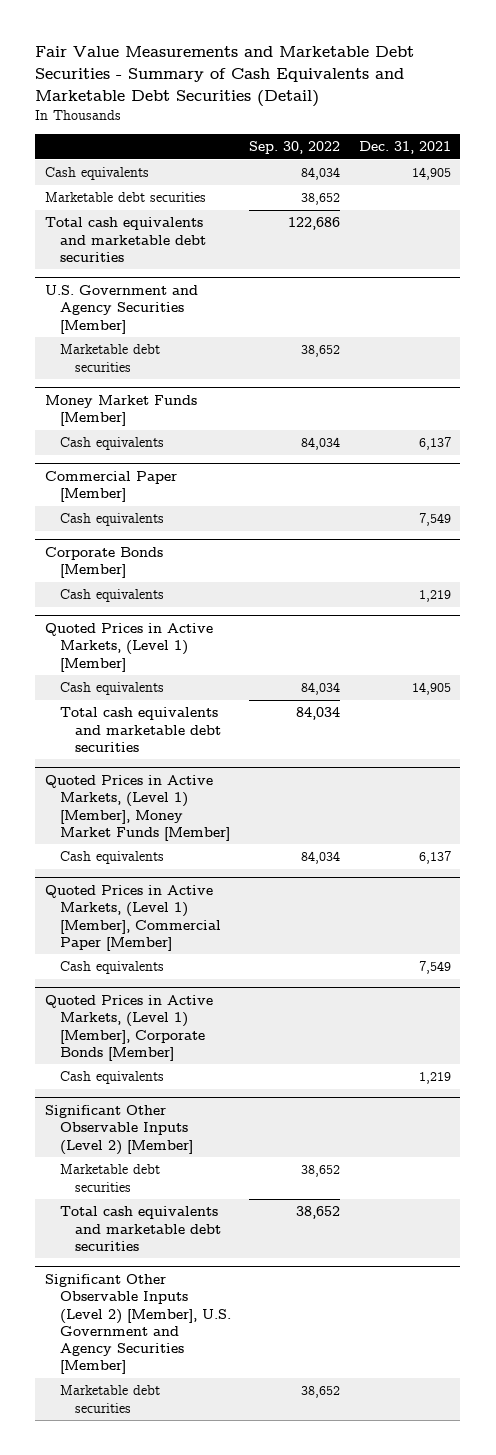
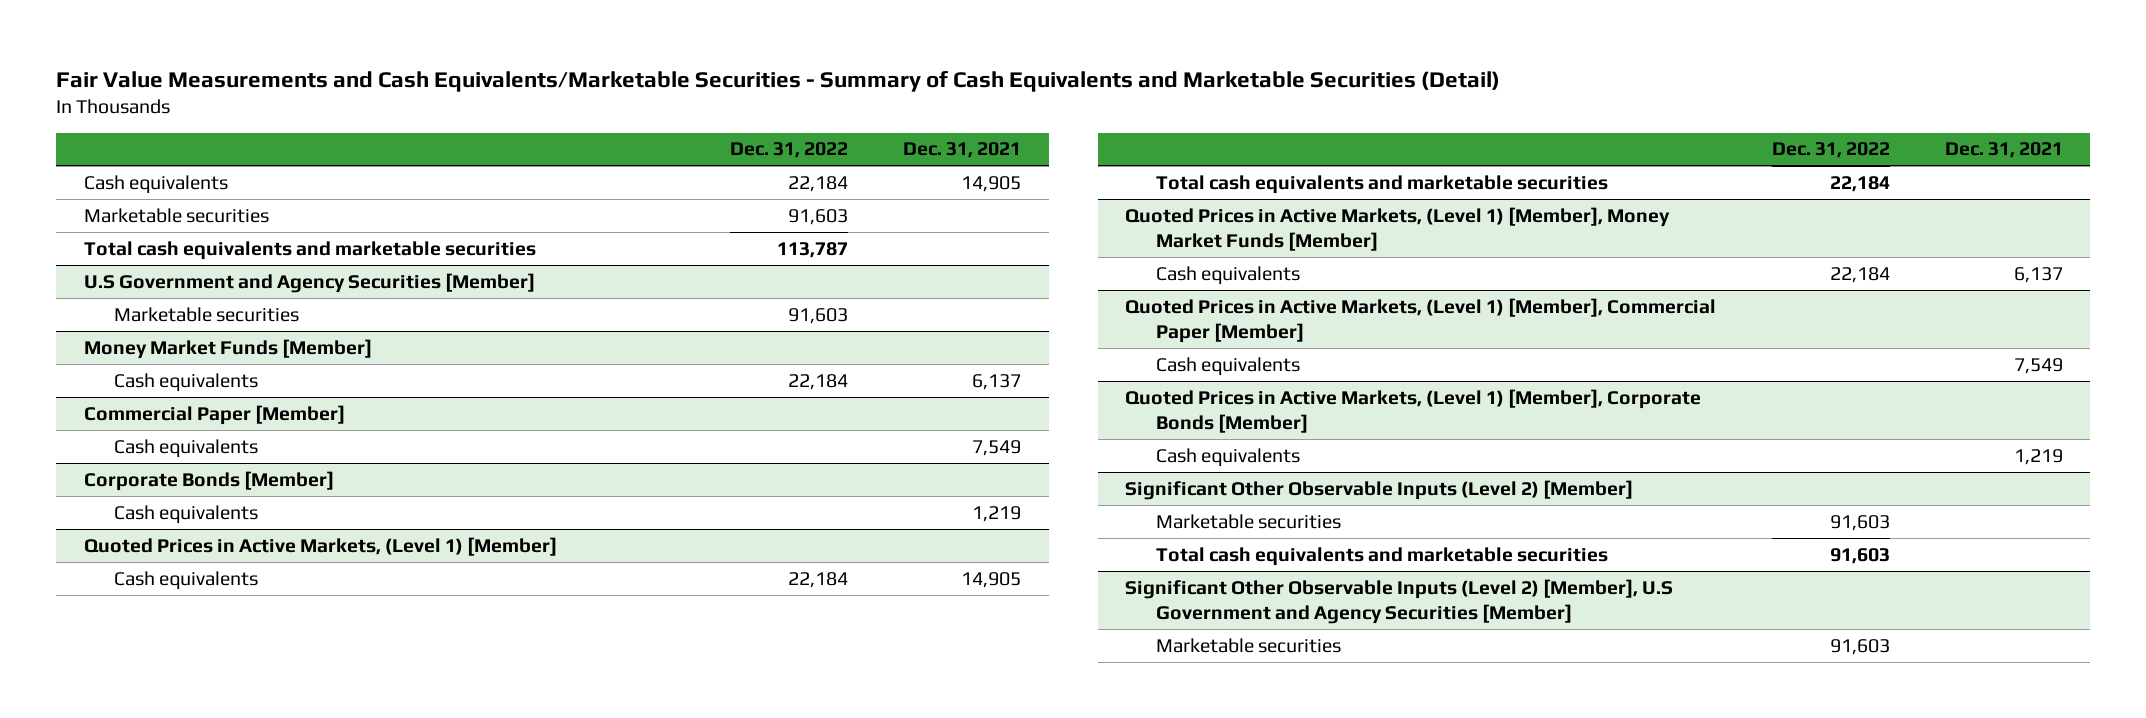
- Fair Value Measurements and Marketable Debt Securities - Summary of Cash Equivalents and Marketable Debt Securities (Detail)
+ Fair Value Measurements and Cash Equivalents/Marketable Securities - Summary of Cash Equivalents and Marketable Securities (Detail)
- | Sep. 30, 2022 | Dec. 31, 2021
+ | Dec. 31, 2022 | Dec. 31, 2021
- Marketable debt securities | 38,652 |
- Total cash equivalents and marketable debt securities | 122,686 |
- U.S. Government and Agency Securities [Member]
- Marketable debt securities | 38,652 |
+ Marketable securities | 91,603 |
+ Total cash equivalents and marketable securities | 113,787 |
+ U.S Government and Agency Securities [Member]
+ Marketable securities | 91,603 |
@ Quoted Prices in Active Markets, (Level 1) [Member]
- Total cash equivalents and marketable debt securities | 84,034 |
+ Total cash equivalents and marketable securities | 22,184 |
@ Significant Other Observable Inputs (Level 2) [Member]
- Marketable debt securities | 38,652 |
- Total cash equivalents and marketable debt securities | 38,652 |
- Significant Other Observable Inputs (Level 2) [Member], U.S. Government and Agency Securities [Member]
- Marketable debt securities | 38,652 |
@ Significant Other Observable Inputs (Level 2) [Member]
+ Marketable securities | 91,603 |
+ Total cash equivalents and marketable securities | 91,603 |
+ Significant Other Observable Inputs (Level 2) [Member], U.S Government and Agency Securities [Member]
+ Marketable securities | 91,603 |

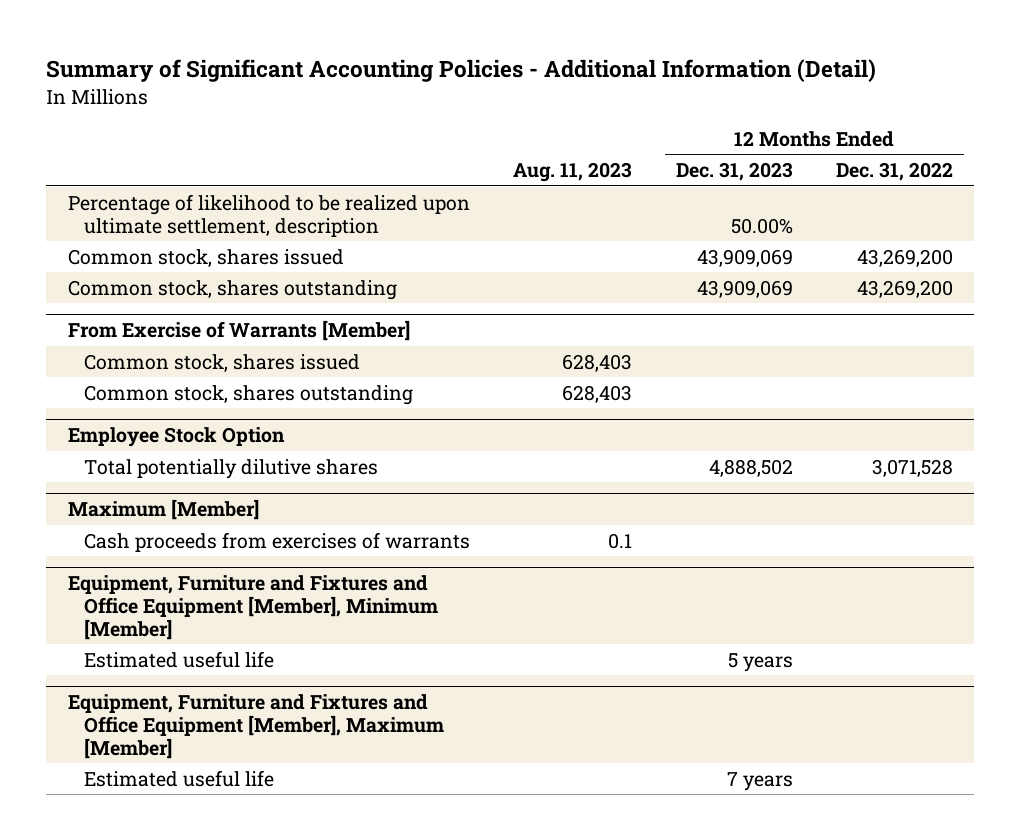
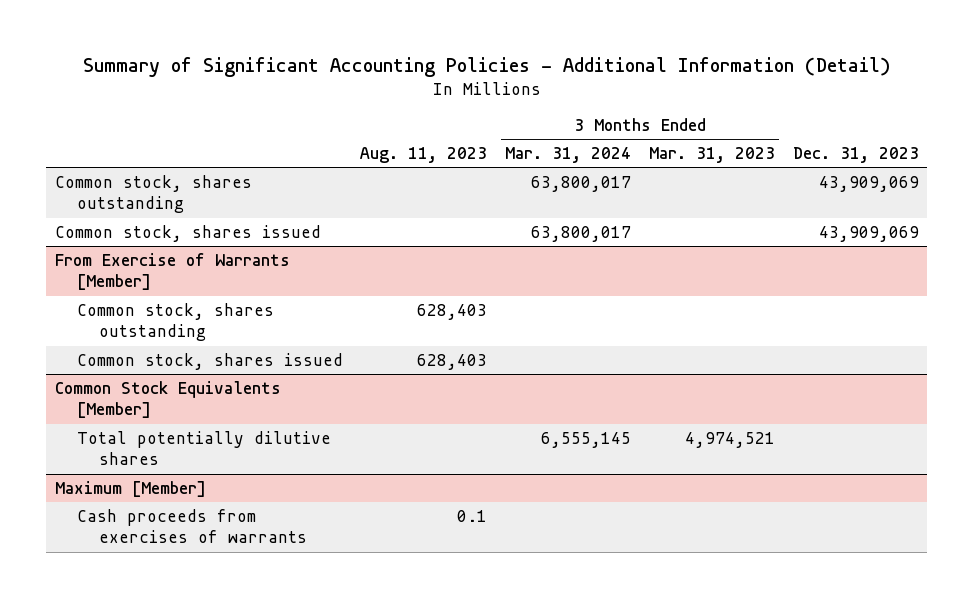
- | Aug. 11, 2023 | 12 Months Ended Dec. 31, 2023 | 12 Months Ended Dec. 31, 2022
+ | Aug. 11, 2023 | 3 Months Ended Mar. 31, 2024 | 3 Months Ended Mar. 31, 2023 | Dec. 31, 2023
- Percentage of likelihood to be realized upon ultimate settlement, description | | 50.00% |
moved down: Common stock, shares issued | | 63,800,017 | | 43,909,069
- Employee Stock Option
- Total potentially dilutive shares | | 4,888,502 | 3,071,528
@ From Exercise of Warrants [Member]
moved down: Common stock, shares issued | 628,403 | | |
+ Common Stock Equivalents [Member]
+ Total potentially dilutive shares | | 6,555,145 | 4,974,521 |
- Equipment, Furniture and Fixtures and Office Equipment [Member], Minimum [Member]
- Estimated useful life | | 5 years |
- Equipment, Furniture and Fixtures and Office Equipment [Member], Maximum [Member]
- Estimated useful life | | 7 years |

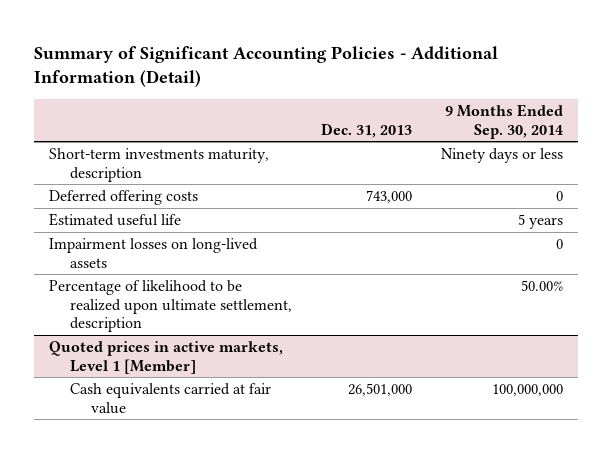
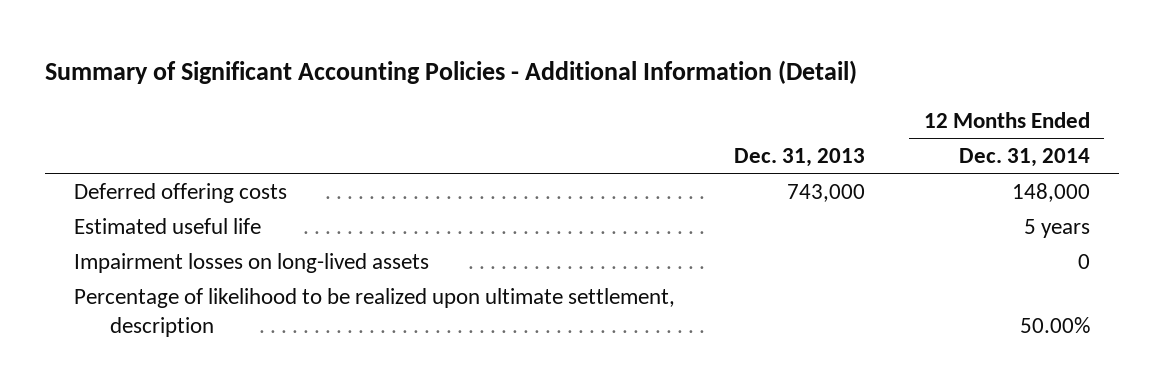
- | Dec. 31, 2013 | 9 Months Ended Sep. 30, 2014
+ | Dec. 31, 2013 | 12 Months Ended Dec. 31, 2014
- Short-term investments maturity, description | | Ninety days or less
- Quoted prices in active markets, Level 1 [Member]
- Cash equivalents carried at fair value | 26,501,000 | 100,000,000

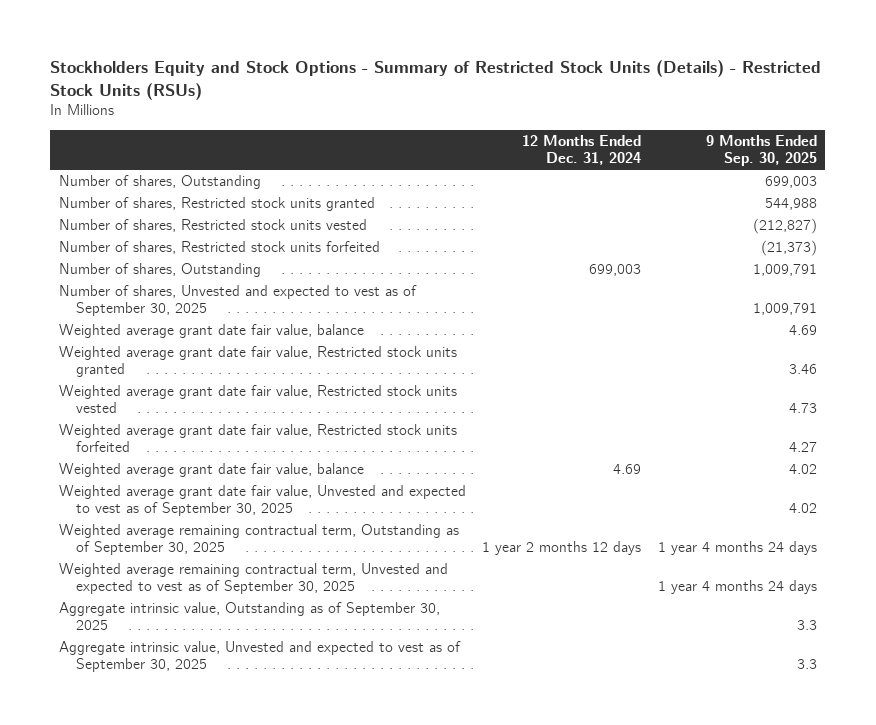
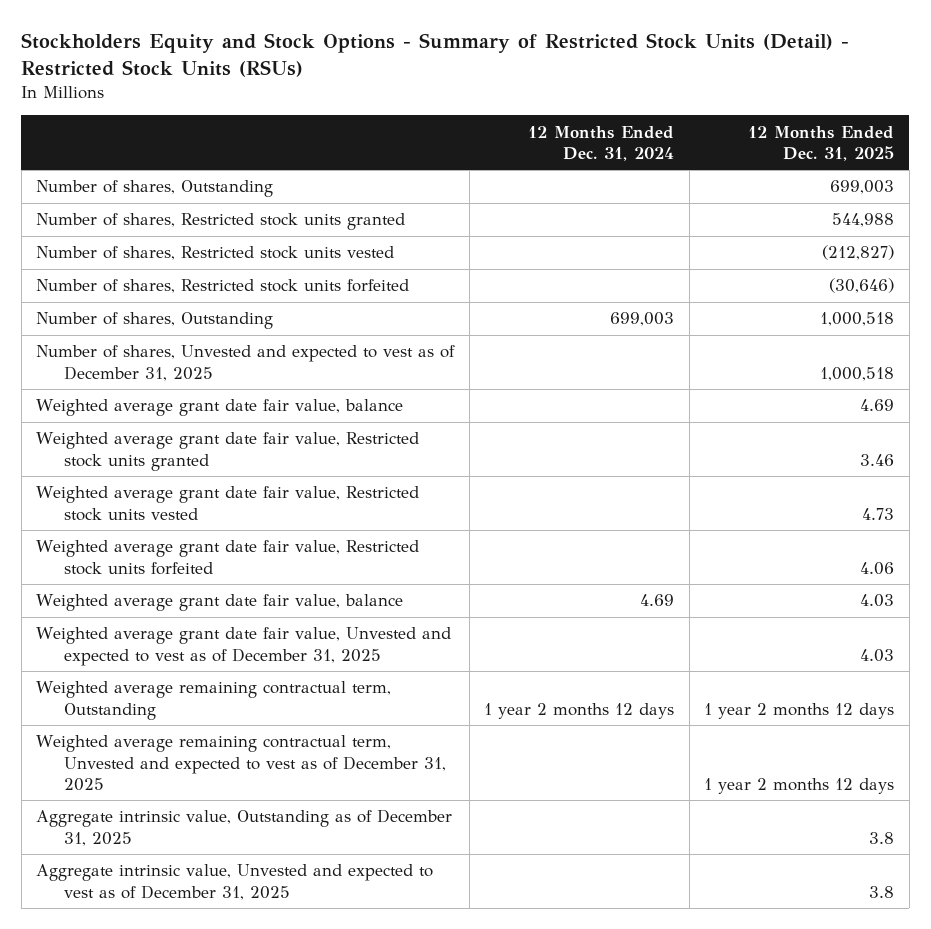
- Stockholders Equity and Stock Options - Summary of Restricted Stock Units (Details) - Restricted Stock Units (RSUs)
+ Stockholders Equity and Stock Options - Summary of Restricted Stock Units (Detail) - Restricted Stock Units (RSUs)
- | 12 Months Ended Dec. 31, 2024 | 9 Months Ended Sep. 30, 2025
+ | 12 Months Ended Dec. 31, 2024 | 12 Months Ended Dec. 31, 2025
- Number of shares, Unvested and expected to vest as of September 30, 2025 | | 1,009,791
+ Number of shares, Unvested and expected to vest as of December 31, 2025 | | 1,000,518
- Weighted average grant date fair value, Unvested and expected to vest as of September 30, 2025 | | 4.02
- Weighted average remaining contractual term, Outstanding as of September 30, 2025 | 1 year 2 months 12 days | 1 year 4 months 24 days
- Weighted average remaining contractual term, Unvested and expected to vest as of September 30, 2025 | | 1 year 4 months 24 days
- Aggregate intrinsic value, Outstanding as of September 30, 2025 | | 3.3
- Aggregate intrinsic value, Unvested and expected to vest as of September 30, 2025 | | 3.3
+ Weighted average grant date fair value, Unvested and expected to vest as of December 31, 2025 | | 4.03
+ Weighted average remaining contractual term, Outstanding | 1 year 2 months 12 days | 1 year 2 months 12 days
+ Weighted average remaining contractual term, Unvested and expected to vest as of December 31, 2025 | | 1 year 2 months 12 days
+ Aggregate intrinsic value, Outstanding as of December 31, 2025 | | 3.8
+ Aggregate intrinsic value, Unvested and expected to vest as of December 31, 2025 | | 3.8

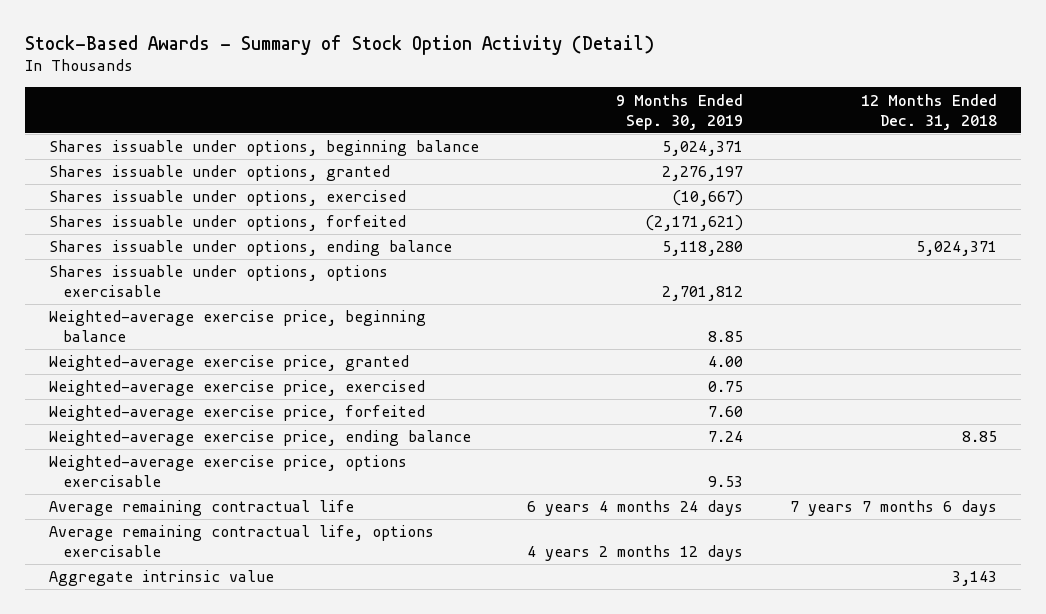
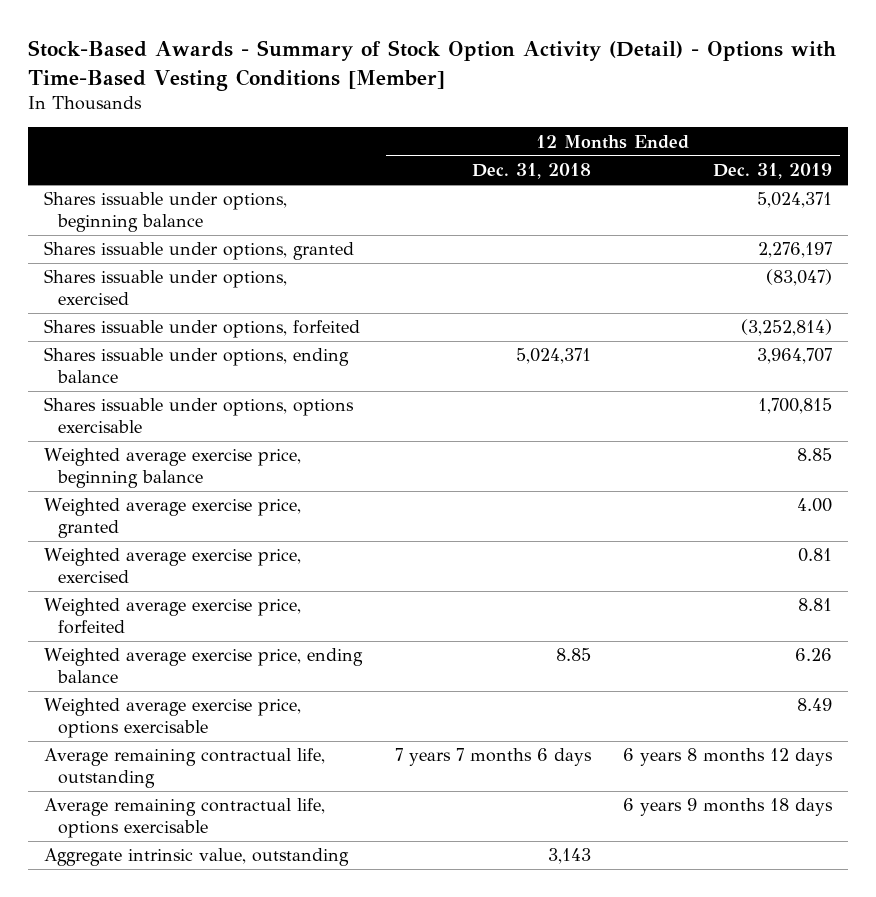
- Stock-Based Awards - Summary of Stock Option Activity (Detail)
+ Stock-Based Awards - Summary of Stock Option Activity (Detail) - Options with Time-Based Vesting Conditions [Member]
- | 9 Months Ended Sep. 30, 2019 | 12 Months Ended Dec. 31, 2018
+ | 12 Months Ended Dec. 31, 2018 | 12 Months Ended Dec. 31, 2019
- Weighted-average exercise price, beginning balance | 8.85 |
- Weighted-average exercise price, granted | 4.00 |
- Weighted-average exercise price, exercised | 0.75 |
- Weighted-average exercise price, forfeited | 7.60 |
- Weighted-average exercise price, ending balance | 7.24 | 8.85
- Weighted-average exercise price, options exercisable | 9.53 |
- Average remaining contractual life | 6 years 4 months 24 days | 7 years 7 months 6 days
+ Weighted average exercise price, beginning balance | | 8.85
+ Weighted average exercise price, granted | | 4.00
+ Weighted average exercise price, exercised | | 0.81
+ Weighted average exercise price, forfeited | | 8.81
+ Weighted average exercise price, ending balance | 8.85 | 6.26
+ Weighted average exercise price, options exercisable | | 8.49
+ Average remaining contractual life, outstanding | 7 years 7 months 6 days | 6 years 8 months 12 days
- Aggregate intrinsic value | | 3,143
+ Aggregate intrinsic value, outstanding | 3,143 |

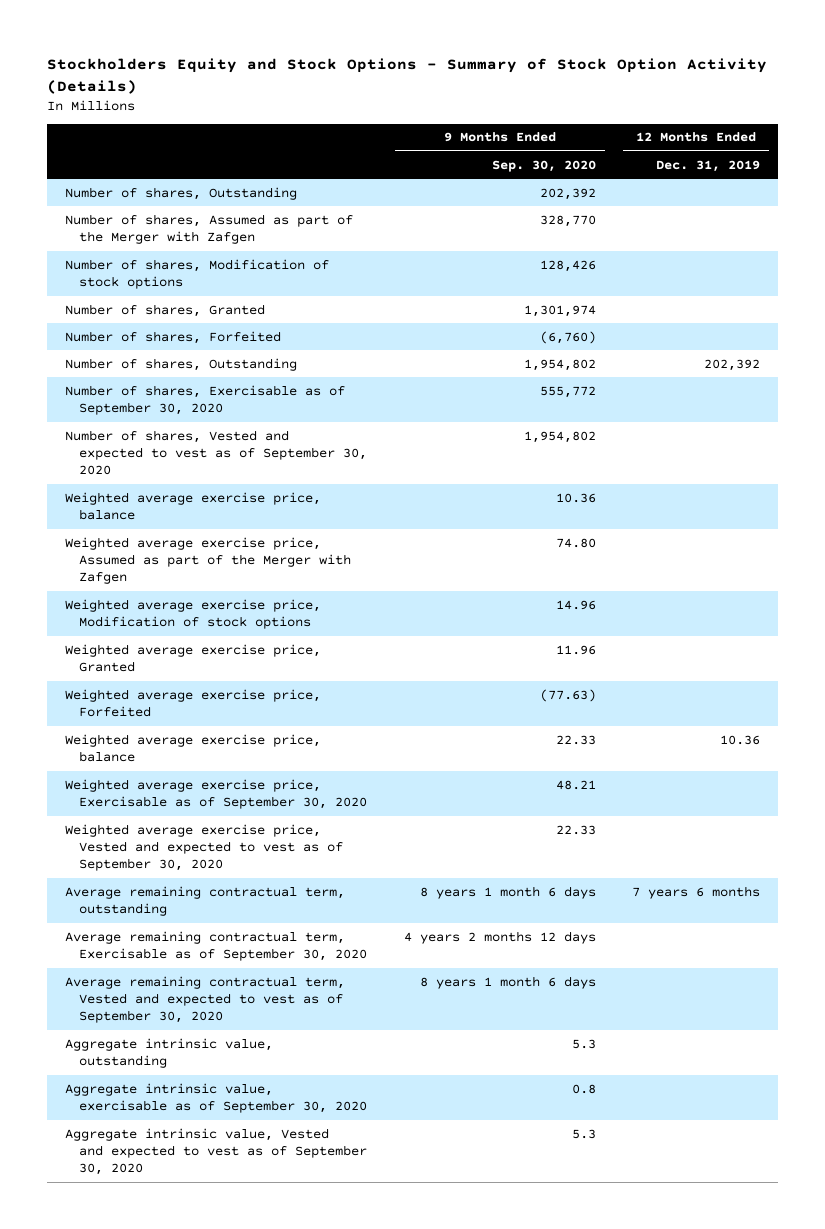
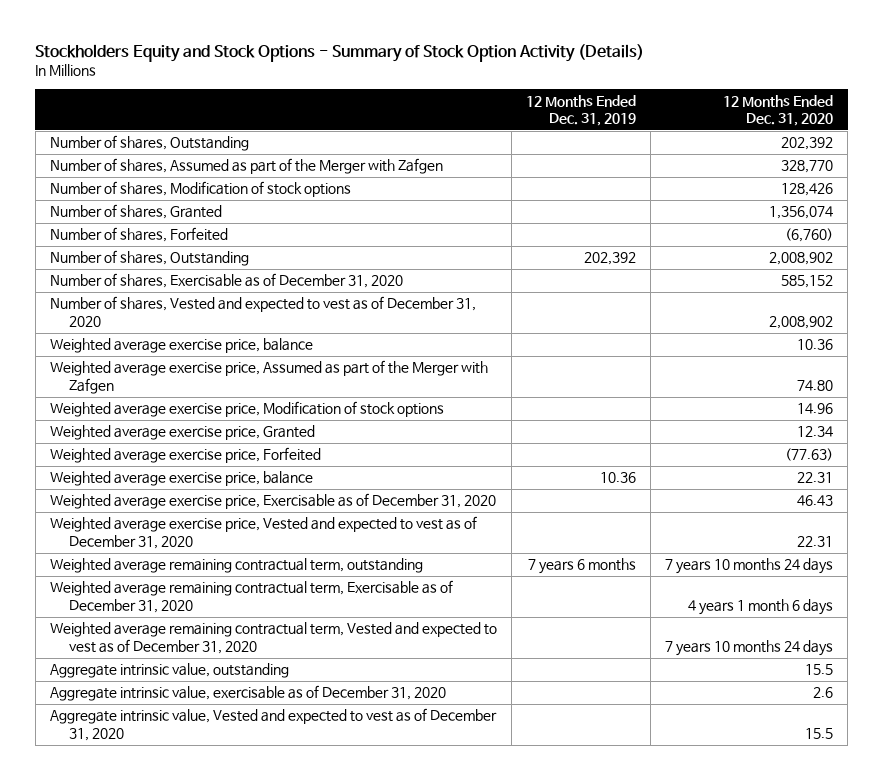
- | 9 Months Ended Sep. 30, 2020 | 12 Months Ended Dec. 31, 2019
+ | 12 Months Ended Dec. 31, 2019 | 12 Months Ended Dec. 31, 2020
- Number of shares, Exercisable as of September 30, 2020 | 555,772 |
- Number of shares, Vested and expected to vest as of September 30, 2020 | 1,954,802 |
+ Number of shares, Exercisable as of December 31, 2020 | | 585,152
+ Number of shares, Vested and expected to vest as of December 31, 2020 | | 2,008,902
- Weighted average exercise price, Exercisable as of September 30, 2020 | 48.21 |
- Weighted average exercise price, Vested and expected to vest as of September 30, 2020 | 22.33 |
- Average remaining contractual term, outstanding | 8 years 1 month 6 days | 7 years 6 months
- Average remaining contractual term, Exercisable as of September 30, 2020 | 4 years 2 months 12 days |
- Average remaining contractual term, Vested and expected to vest as of September 30, 2020 | 8 years 1 month 6 days |
+ Weighted average exercise price, Exercisable as of December 31, 2020 | | 46.43
+ Weighted average exercise price, Vested and expected to vest as of December 31, 2020 | | 22.31
+ Weighted average remaining contractual term, outstanding | 7 years 6 months | 7 years 10 months 24 days
+ Weighted average remaining contractual term, Exercisable as of December 31, 2020 | | 4 years 1 month 6 days
+ Weighted average remaining contractual term, Vested and expected to vest as of December 31, 2020 | | 7 years 10 months 24 days
- Aggregate intrinsic value, exercisable as of September 30, 2020 | 0.8 |
- Aggregate intrinsic value, Vested and expected to vest as of September 30, 2020 | 5.3 |
+ Aggregate intrinsic value, exercisable as of December 31, 2020 | | 2.6
+ Aggregate intrinsic value, Vested and expected to vest as of December 31, 2020 | | 15.5

